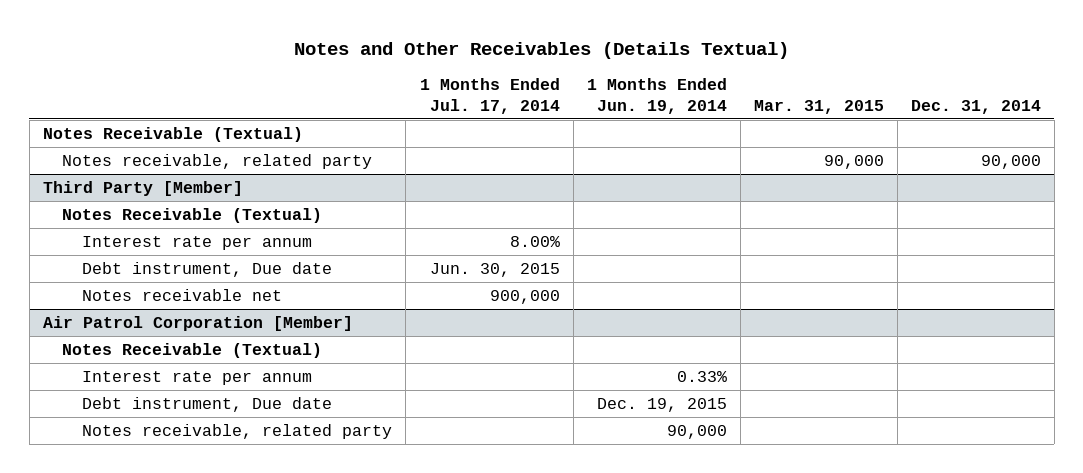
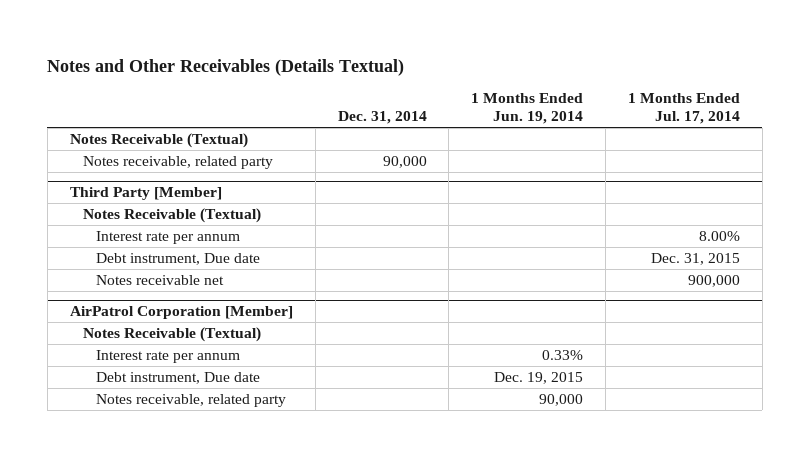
- | 1 Months Ended Jul. 17, 2014 | 1 Months Ended Jun. 19, 2014 | Mar. 31, 2015 | Dec. 31, 2014
+ | Dec. 31, 2014 | 1 Months Ended Jun. 19, 2014 | 1 Months Ended Jul. 17, 2014
@ Third Party [Member]
- Debt instrument, Due date | Jun. 30, 2015 | | |
+ Debt instrument, Due date | | | Dec. 31, 2015
- Air Patrol Corporation [Member]
+ AirPatrol Corporation [Member]

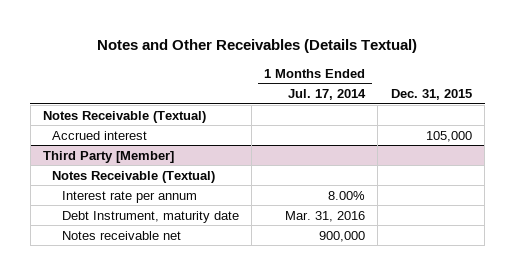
- | Dec. 31, 2014 | 1 Months Ended Jun. 19, 2014 | 1 Months Ended Jul. 17, 2014
+ | 1 Months Ended Jul. 17, 2014 | Dec. 31, 2015
- Notes receivable, related party | 90,000 | |
+ Accrued interest | | 105,000
@ Third Party [Member]
- Debt instrument, Due date | | | Dec. 31, 2015
+ Debt Instrument, maturity date | Mar. 31, 2016 |
- AirPatrol Corporation [Member]
- Notes Receivable (Textual)
- Interest rate per annum | | 0.33% |
- Debt instrument, Due date | | Dec. 19, 2015 |
- Notes receivable, related party | | 90,000 |

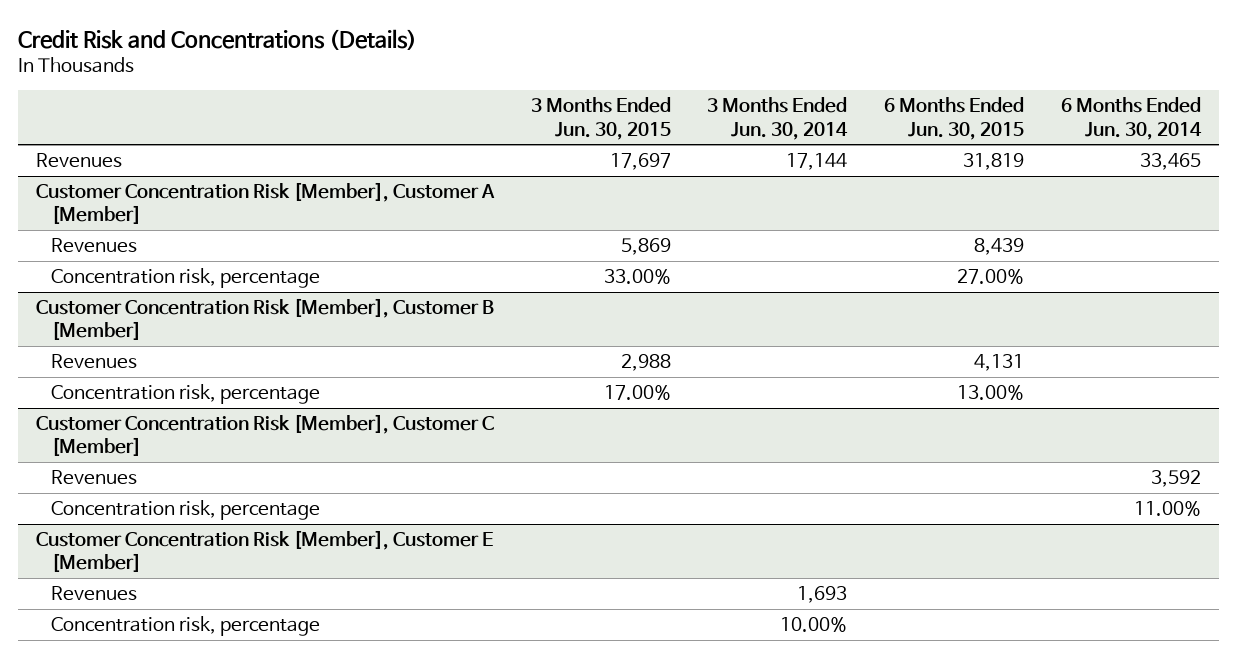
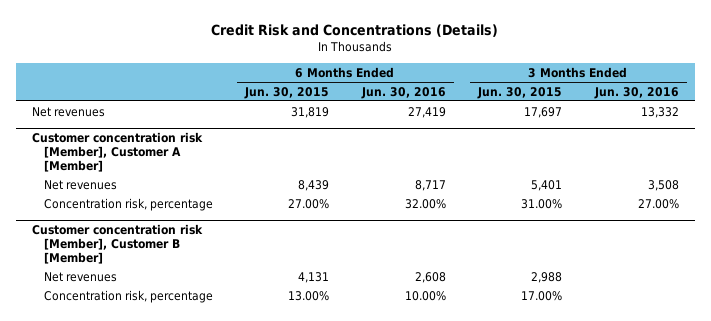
- | 3 Months Ended Jun. 30, 2015 | 3 Months Ended Jun. 30, 2014 | 6 Months Ended Jun. 30, 2015 | 6 Months Ended Jun. 30, 2014
+ | 6 Months Ended Jun. 30, 2015 | 6 Months Ended Jun. 30, 2016 | 3 Months Ended Jun. 30, 2015 | 3 Months Ended Jun. 30, 2016
- Revenues | 17,697 | 17,144 | 31,819 | 33,465
- Customer Concentration Risk [Member], Customer A [Member]
- Revenues | 5,869 | | 8,439 |
- Concentration risk, percentage | 33.00% | | 27.00% |
- Customer Concentration Risk [Member], Customer B [Member]
- Revenues | 2,988 | | 4,131 |
+ Net revenues | 31,819 | 27,419 | 17,697 | 13,332
+ Customer concentration risk [Member], Customer A [Member]
+ Net revenues | 8,439 | 8,717 | 5,401 | 3,508
+ Concentration risk, percentage | 27.00% | 32.00% | 31.00% | 27.00%
+ Customer concentration risk [Member], Customer B [Member]
+ Net revenues | 4,131 | 2,608 | 2,988 |
- Customer Concentration Risk [Member], Customer C [Member]
- Revenues | | | | 3,592
- Concentration risk, percentage | | | | 11.00%
- Customer Concentration Risk [Member], Customer E [Member]
- Revenues | | 1,693 | |
- Concentration risk, percentage | | 10.00% | |

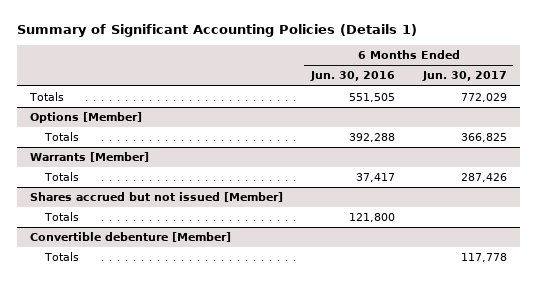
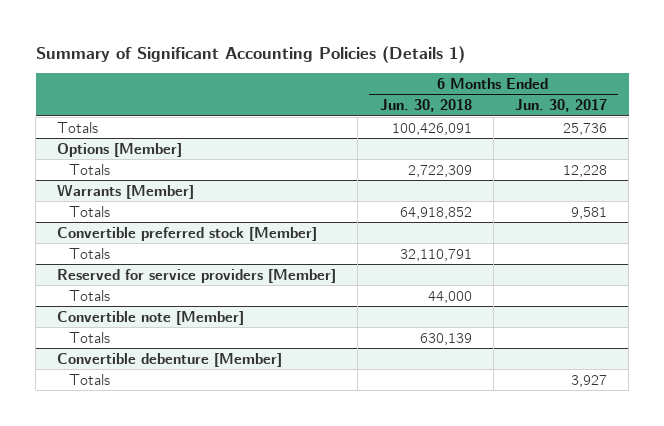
- | 6 Months Ended Jun. 30, 2016 | 6 Months Ended Jun. 30, 2017
+ | 6 Months Ended Jun. 30, 2018 | 6 Months Ended Jun. 30, 2017
- Totals | 551,505 | 772,029
+ Totals | 100,426,091 | 25,736
@ Options [Member]
- Totals | 392,288 | 366,825
+ Totals | 2,722,309 | 12,228
@ Warrants [Member]
- Totals | 37,417 | 287,426
- Shares accrued but not issued [Member]
- Totals | 121,800 |
@ Warrants [Member]
+ Totals | 64,918,852 | 9,581
+ Convertible preferred stock [Member]
+ Totals | 32,110,791 |
+ Reserved for service providers [Member]
+ Totals | 44,000 |
+ Convertible note [Member]
+ Totals | 630,139 |
@ Convertible debenture [Member]
- Totals | | 117,778
+ Totals | | 3,927

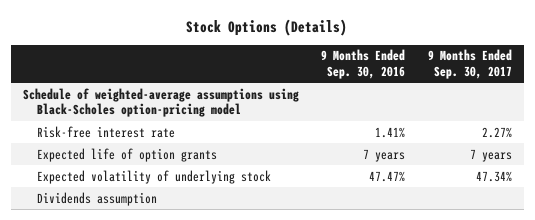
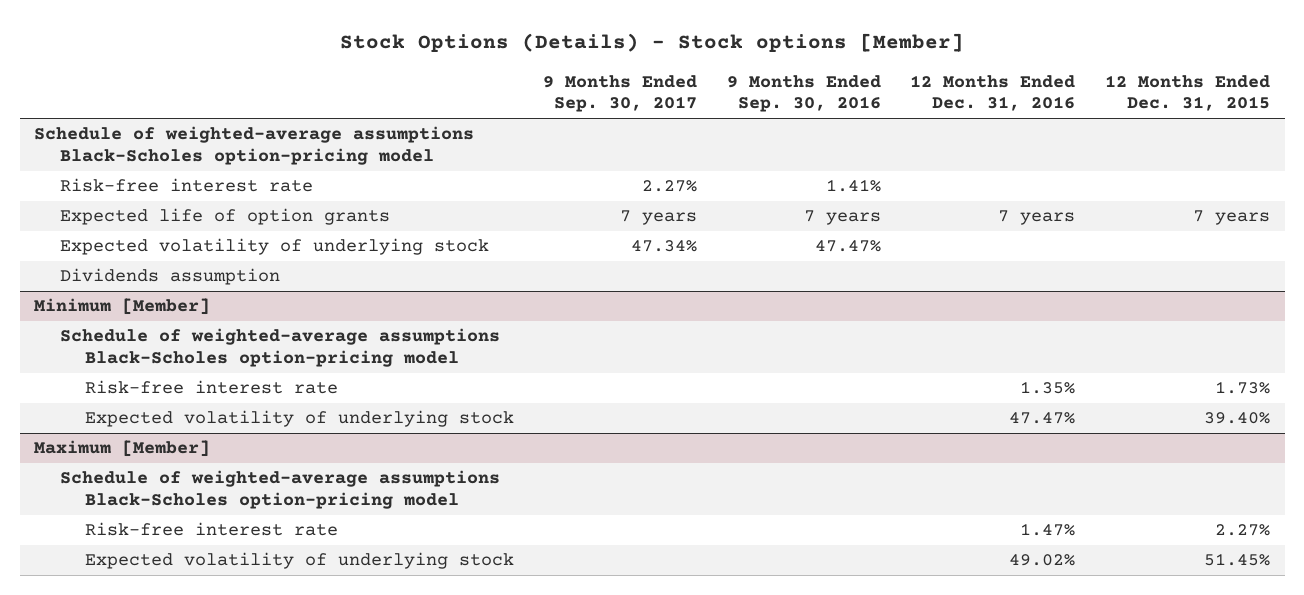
- Stock Options (Details)
+ Stock Options (Details) - Stock options [Member]
- | 9 Months Ended Sep. 30, 2016 | 9 Months Ended Sep. 30, 2017
+ | 9 Months Ended Sep. 30, 2017 | 9 Months Ended Sep. 30, 2016 | 12 Months Ended Dec. 31, 2016 | 12 Months Ended Dec. 31, 2015
- Schedule of weighted-average assumptions using Black-Scholes option-pricing model
+ Schedule of weighted-average assumptions Black-Scholes option-pricing model
+ Minimum [Member]
+ Schedule of weighted-average assumptions Black-Scholes option-pricing model
+ Risk-free interest rate | | | 1.35% | 1.73%
+ Expected volatility of underlying stock | | | 47.47% | 39.40%
+ Maximum [Member]
+ Schedule of weighted-average assumptions Black-Scholes option-pricing model
+ Risk-free interest rate | | | 1.47% | 2.27%
+ Expected volatility of underlying stock | | | 49.02% | 51.45%

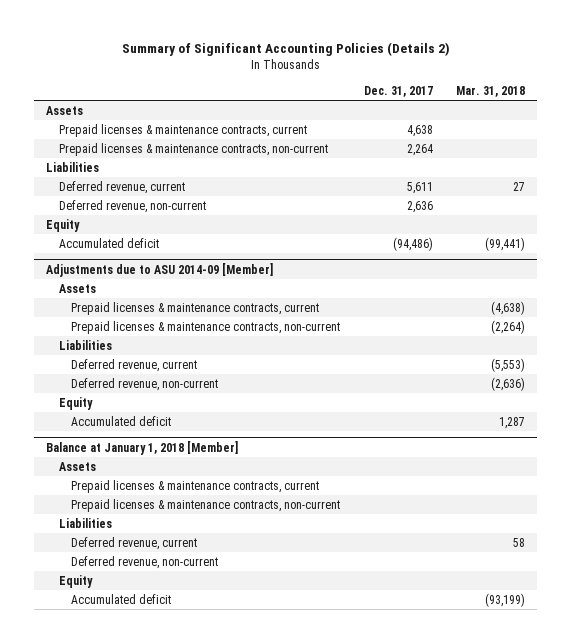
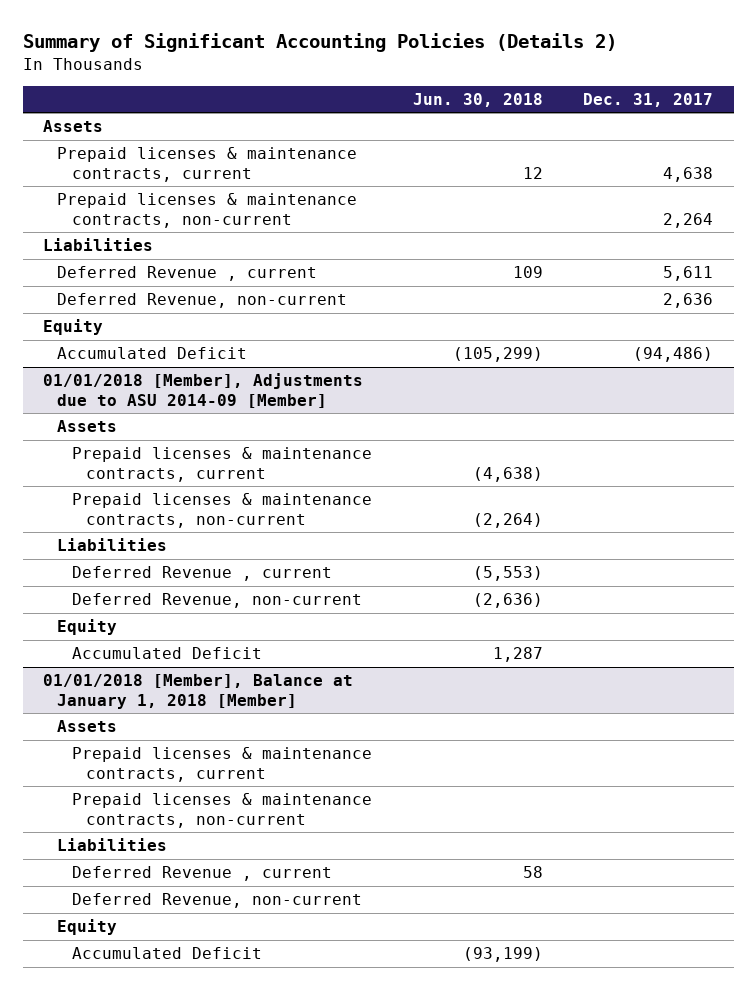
- | Dec. 31, 2017 | Mar. 31, 2018
+ | Jun. 30, 2018 | Dec. 31, 2017
- Deferred revenue, current | 5,611 | 27
- Deferred revenue, non-current | 2,636 |
+ Deferred Revenue , current | 109 | 5,611
+ Deferred Revenue, non-current | | 2,636
- Accumulated deficit | (94,486) | (99,441)
- Adjustments due to ASU 2014-09 [Member]
+ Accumulated Deficit | (105,299) | (94,486)
+ 01/01/2018 [Member], Adjustments due to ASU 2014-09 [Member]
- Deferred revenue, current | | (5,553)
- Deferred revenue, non-current | | (2,636)
+ Deferred Revenue , current | (5,553) |
+ Deferred Revenue, non-current | (2,636) |
- Accumulated deficit | | 1,287
- Balance at January 1, 2018 [Member]
+ Accumulated Deficit | 1,287 |
+ 01/01/2018 [Member], Balance at January 1, 2018 [Member]
- Deferred revenue, current | | 58
- Deferred revenue, non-current
+ Deferred Revenue , current | 58 |
+ Deferred Revenue, non-current
- Accumulated deficit | | (93,199)
+ Accumulated Deficit | (93,199) |

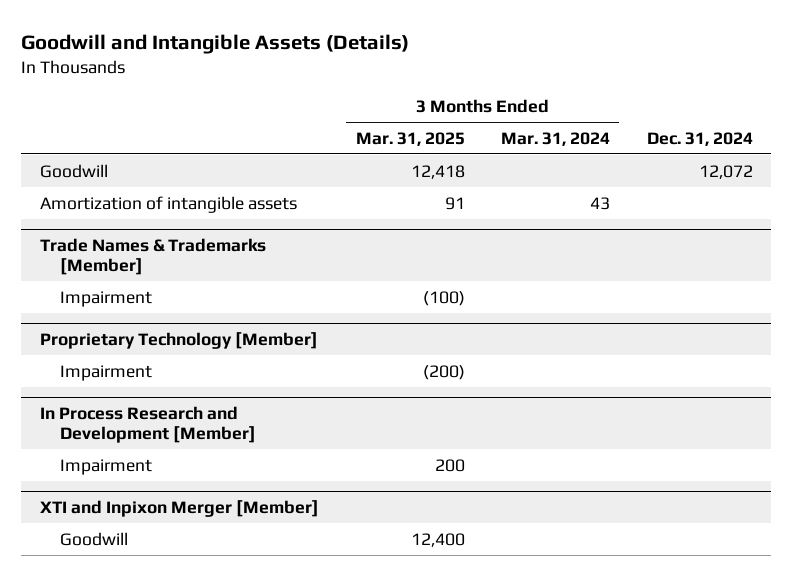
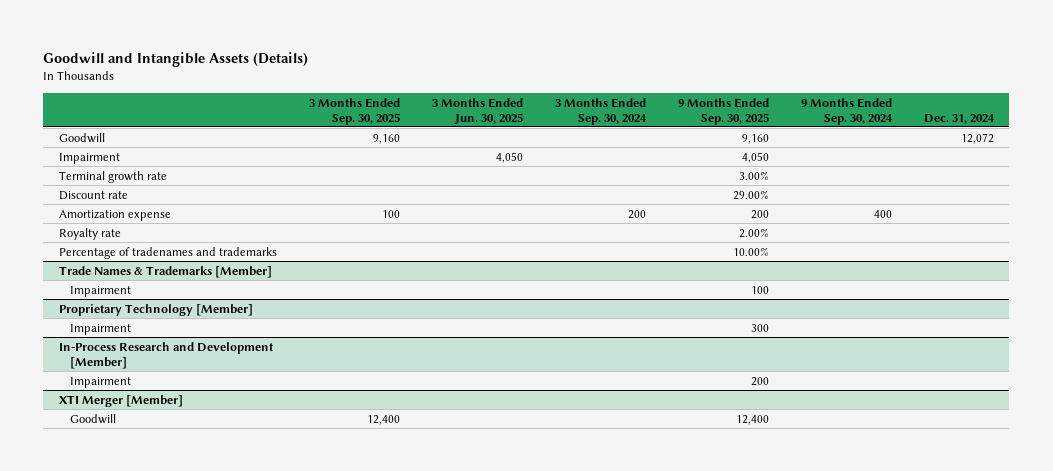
- | 3 Months Ended Mar. 31, 2025 | 3 Months Ended Mar. 31, 2024 | Dec. 31, 2024
+ | 3 Months Ended Sep. 30, 2025 | 3 Months Ended Jun. 30, 2025 | 3 Months Ended Sep. 30, 2024 | 9 Months Ended Sep. 30, 2025 | 9 Months Ended Sep. 30, 2024 | Dec. 31, 2024
- Amortization of intangible assets | 91 | 43 |
+ Impairment | | 4,050 | | 4,050 | |
+ Terminal growth rate | | | | 3.00% | |
+ Discount rate | | | | 29.00% | |
+ Amortization expense | 100 | | 200 | 200 | 400 |
+ Royalty rate | | | | 2.00% | |
+ Percentage of tradenames and trademarks | | | | 10.00% | |
- In Process Research and Development [Member]
+ In-Process Research and Development [Member]
- XTI and Inpixon Merger [Member]
+ XTI Merger [Member]

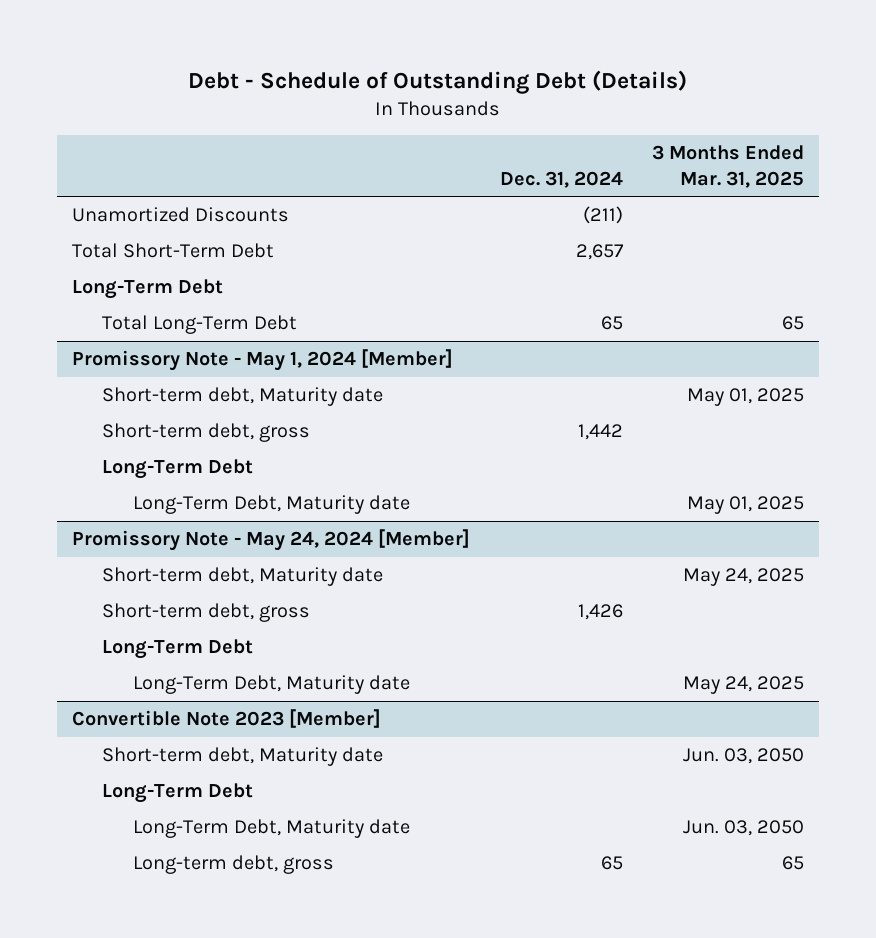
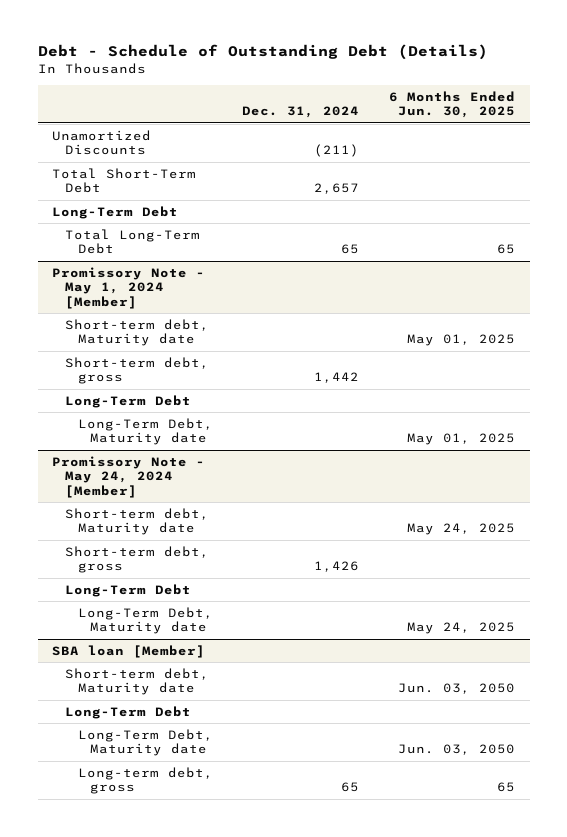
- | Dec. 31, 2024 | 3 Months Ended Mar. 31, 2025
+ | Dec. 31, 2024 | 6 Months Ended Jun. 30, 2025
- Convertible Note 2023 [Member]
+ SBA loan [Member]

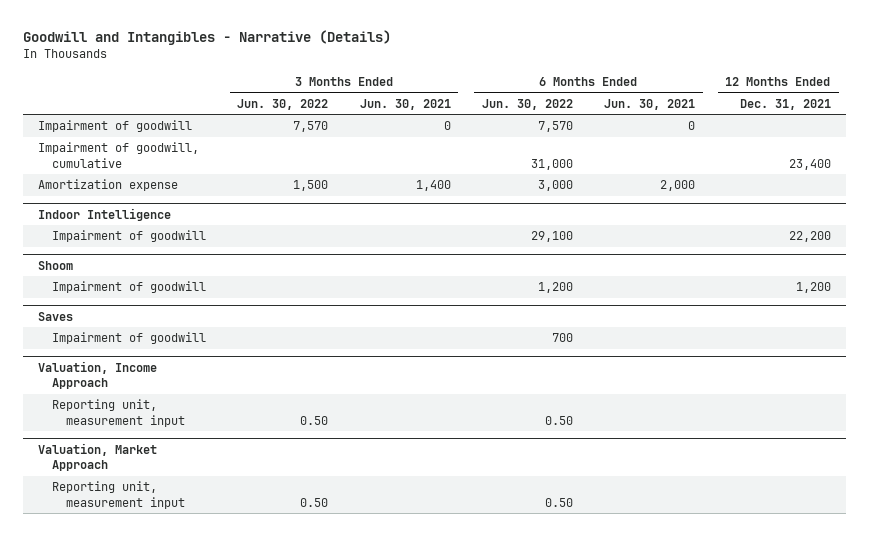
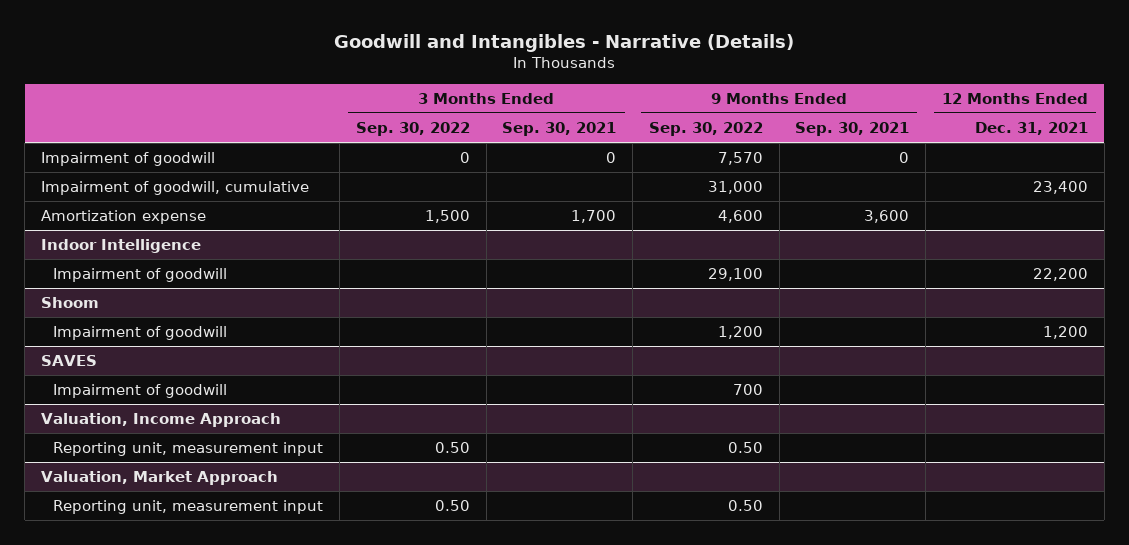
- | 3 Months Ended Jun. 30, 2022 | 3 Months Ended Jun. 30, 2021 | 6 Months Ended Jun. 30, 2022 | 6 Months Ended Jun. 30, 2021 | 12 Months Ended Dec. 31, 2021
+ | 3 Months Ended Sep. 30, 2022 | 3 Months Ended Sep. 30, 2021 | 9 Months Ended Sep. 30, 2022 | 9 Months Ended Sep. 30, 2021 | 12 Months Ended Dec. 31, 2021
- Saves
+ SAVES

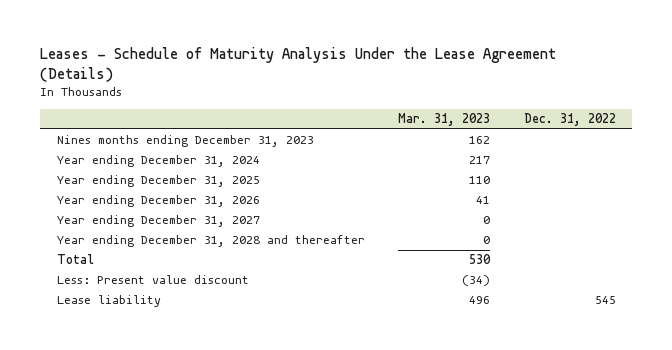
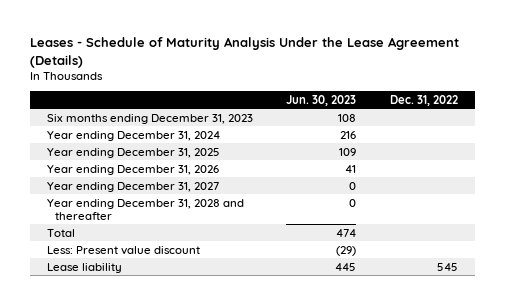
- | Mar. 31, 2023 | Dec. 31, 2022
+ | Jun. 30, 2023 | Dec. 31, 2022
- Nines months ending December 31, 2023 | 162 |
+ Six months ending December 31, 2023 | 108 |

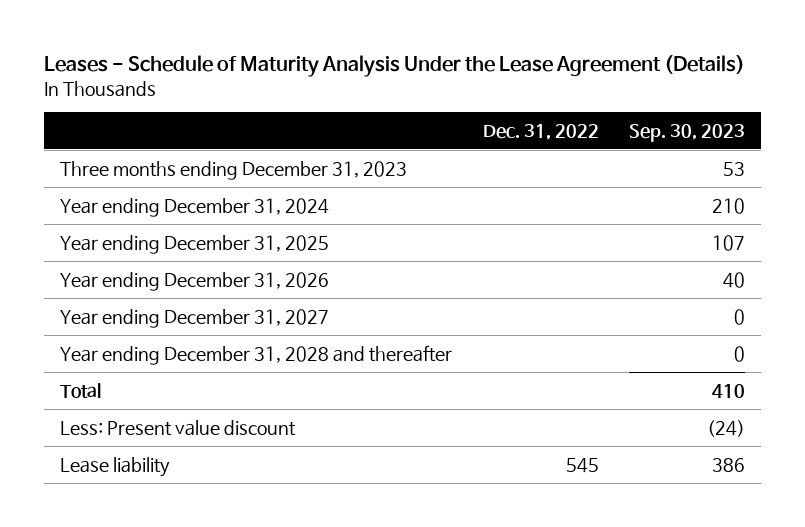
- | Jun. 30, 2023 | Dec. 31, 2022
+ | Dec. 31, 2022 | Sep. 30, 2023
- Six months ending December 31, 2023 | 108 |
+ Three months ending December 31, 2023 | | 53

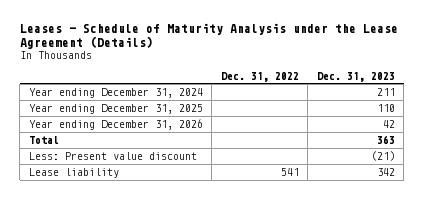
- Leases - Schedule of Maturity Analysis Under the Lease Agreement (Details)
+ Leases - Schedule of Maturity Analysis under the Lease Agreement (Details)
- | Dec. 31, 2022 | Sep. 30, 2023
+ | Dec. 31, 2022 | Dec. 31, 2023
- Three months ending December 31, 2023 | | 53
- Year ending December 31, 2027 | | 0
- Year ending December 31, 2028 and thereafter | | 0
- Lease liability | 545 | 386
+ Lease liability | 541 | 342

